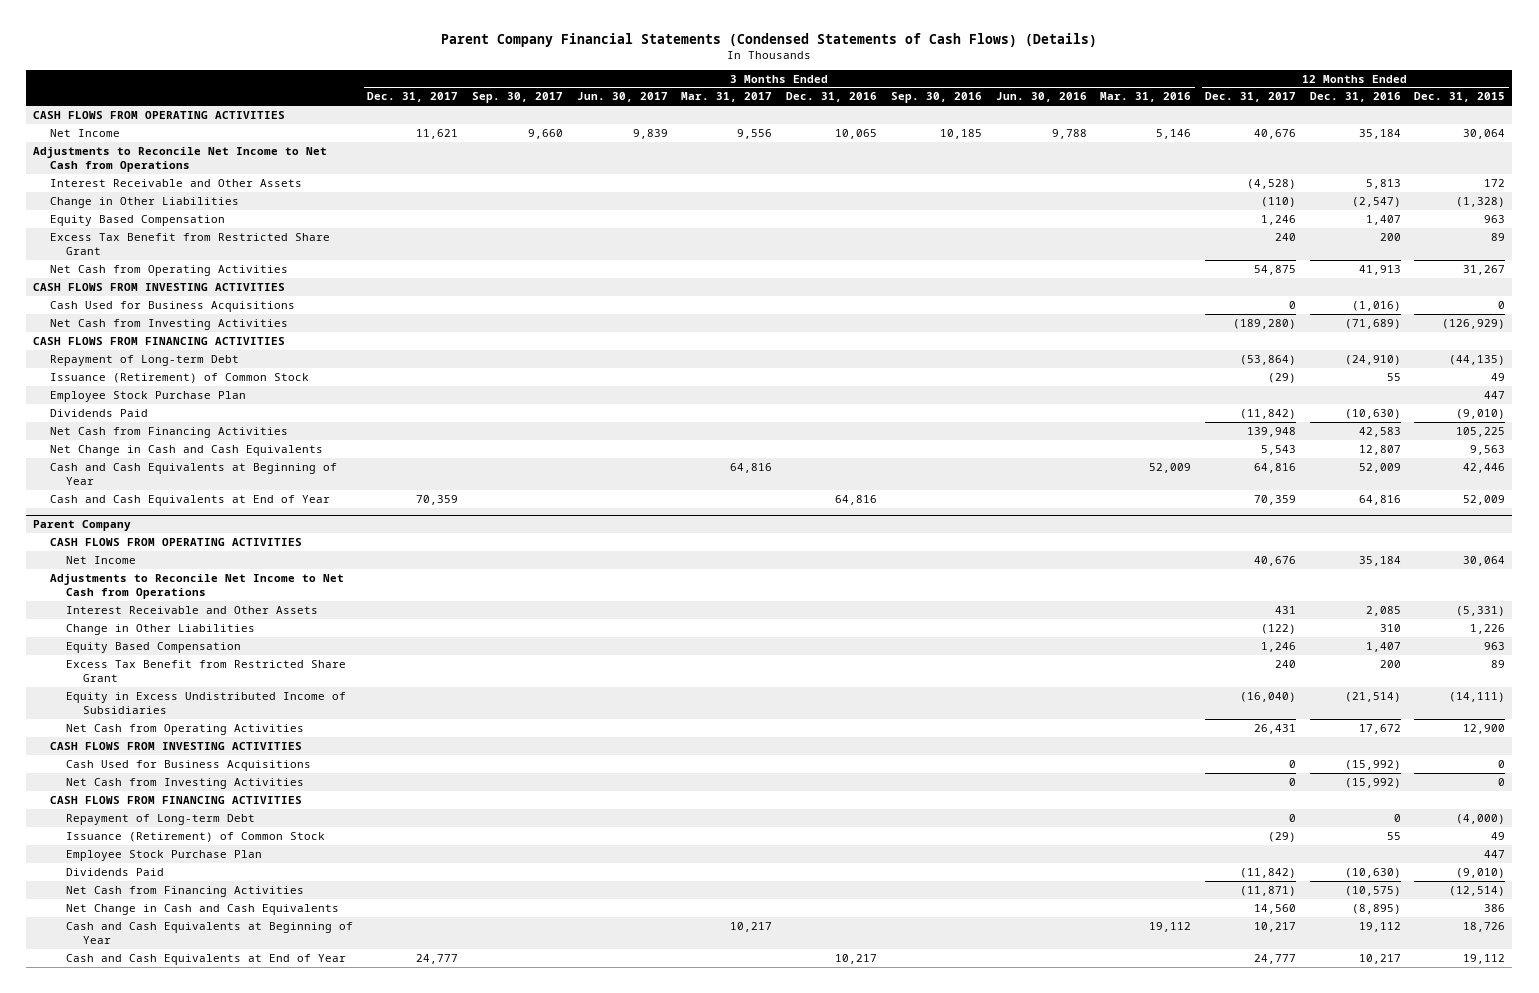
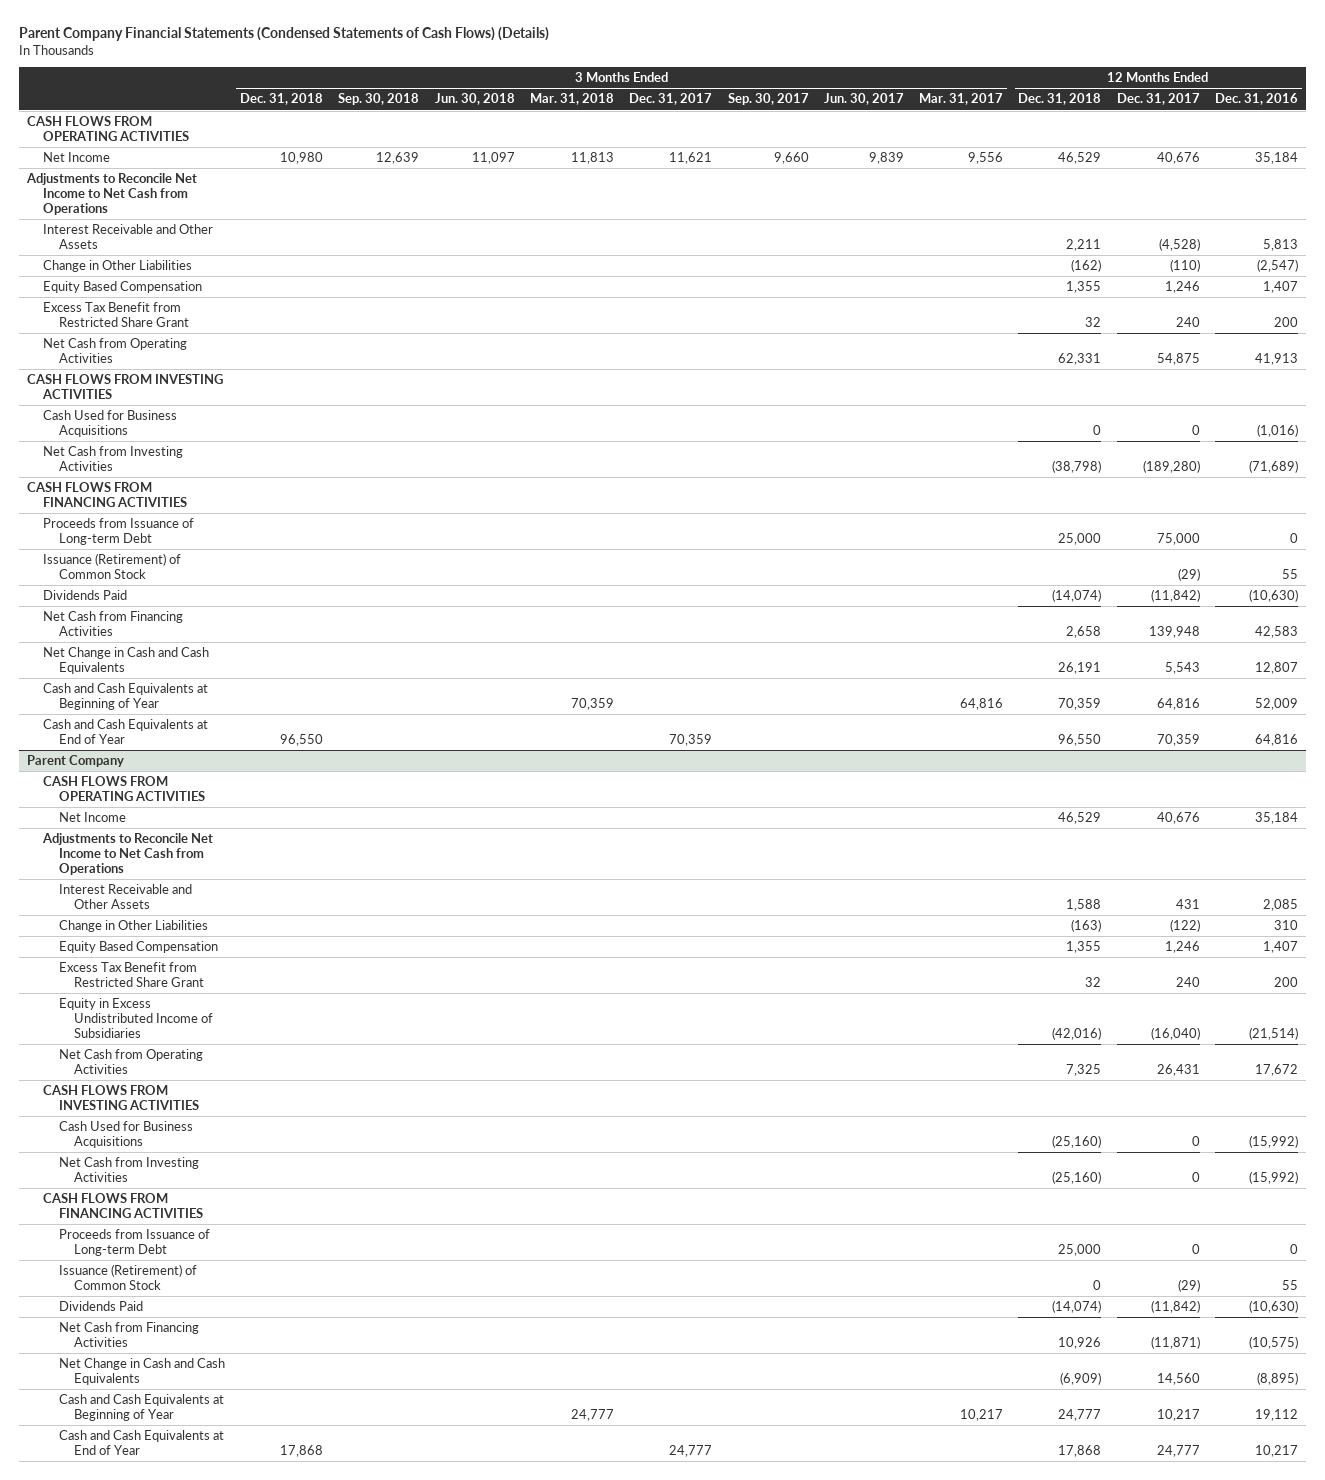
- | 3 Months Ended Dec. 31, 2017 | 3 Months Ended Sep. 30, 2017 | 3 Months Ended Jun. 30, 2017 | 3 Months Ended Mar. 31, 2017 | 3 Months Ended Dec. 31, 2016 | 3 Months Ended Sep. 30, 2016 | 3 Months Ended Jun. 30, 2016 | 3 Months Ended Mar. 31, 2016 | 12 Months Ended Dec. 31, 2017 | 12 Months Ended Dec. 31, 2016 | 12 Months Ended Dec. 31, 2015
+ | 3 Months Ended Dec. 31, 2018 | 3 Months Ended Sep. 30, 2018 | 3 Months Ended Jun. 30, 2018 | 3 Months Ended Mar. 31, 2018 | 3 Months Ended Dec. 31, 2017 | 3 Months Ended Sep. 30, 2017 | 3 Months Ended Jun. 30, 2017 | 3 Months Ended Mar. 31, 2017 | 12 Months Ended Dec. 31, 2018 | 12 Months Ended Dec. 31, 2017 | 12 Months Ended Dec. 31, 2016
- Repayment of Long-term Debt | | | | | | | | | (53,864) | (24,910) | (44,135)
+ Proceeds from Issuance of Long-term Debt | | | | | | | | | 25,000 | 75,000 | 0
- Employee Stock Purchase Plan | | | | | | | | | | | 447
@ Parent Company
- Repayment of Long-term Debt | | | | | | | | | 0 | 0 | (4,000)
+ Proceeds from Issuance of Long-term Debt | | | | | | | | | 25,000 | 0 | 0
- Employee Stock Purchase Plan | | | | | | | | | | | 447

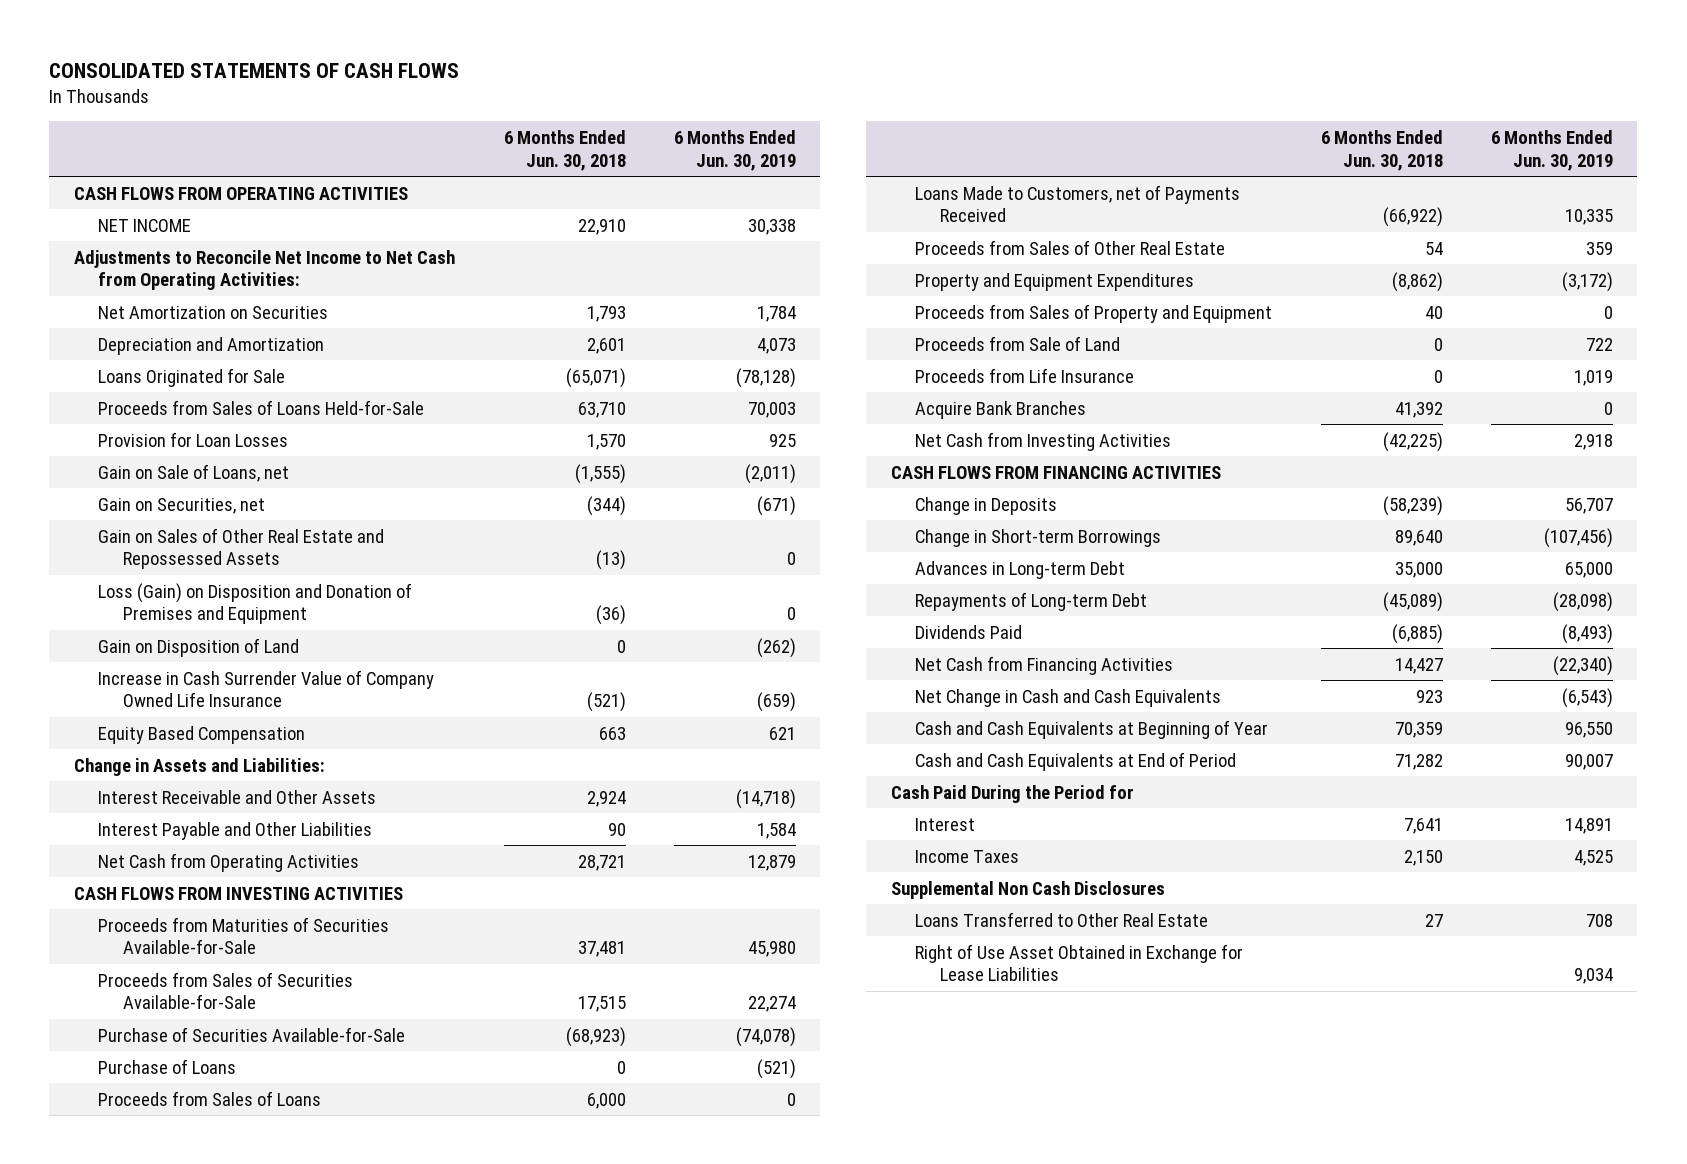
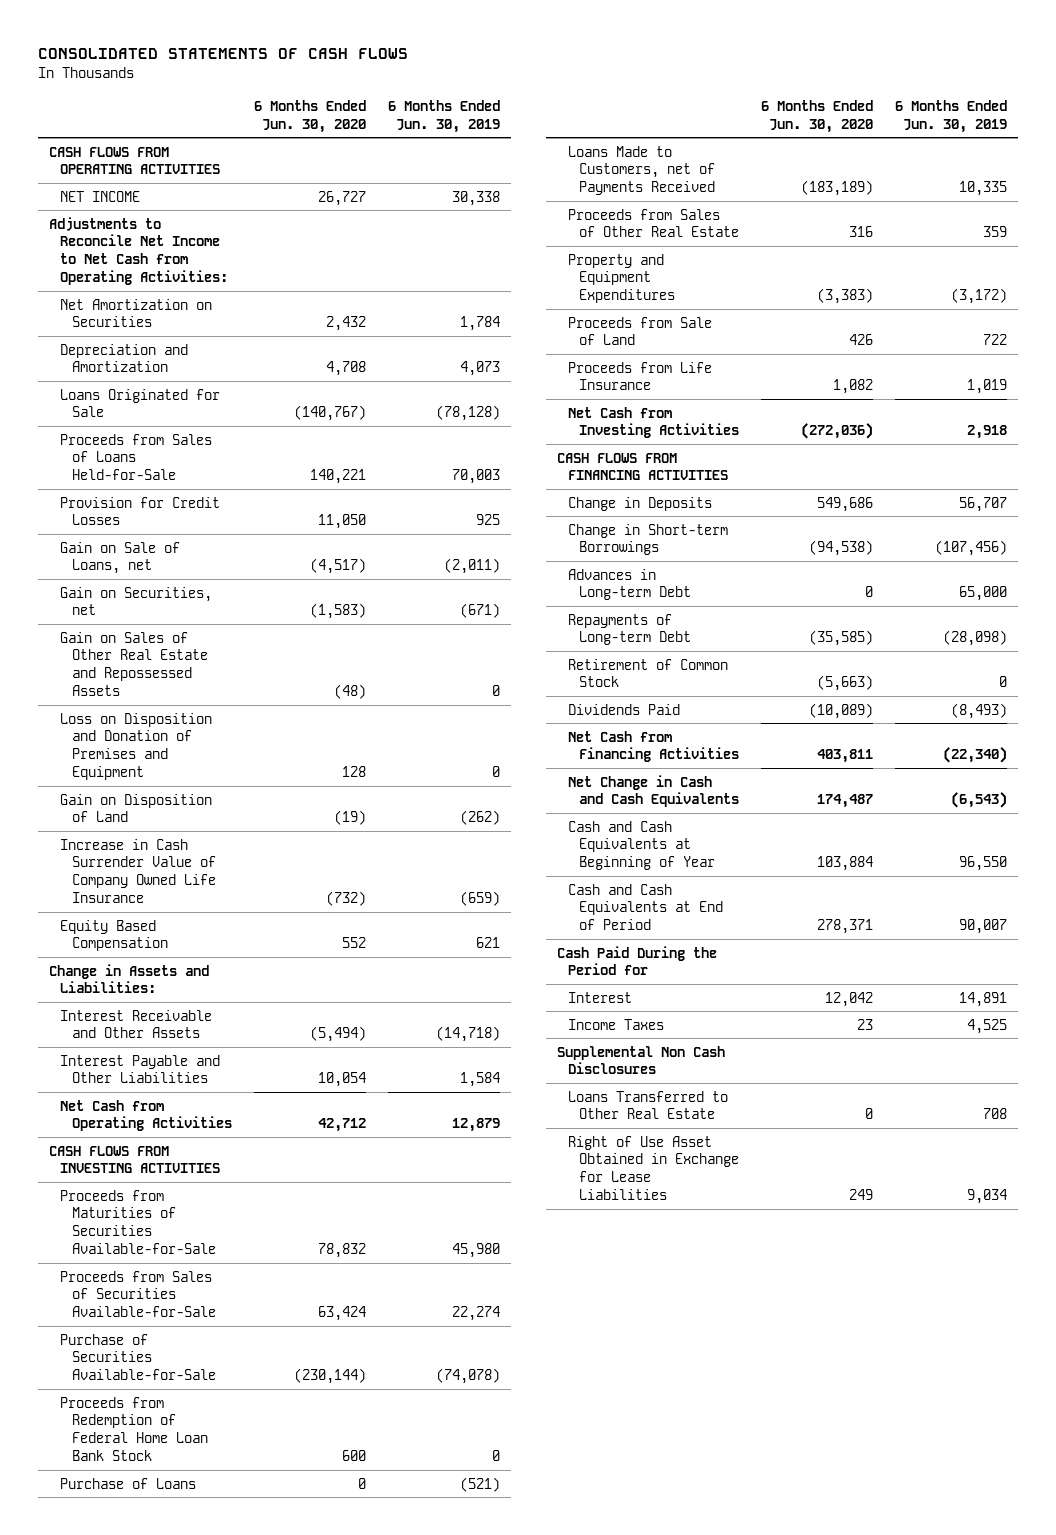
- | 6 Months Ended Jun. 30, 2018 | 6 Months Ended Jun. 30, 2019
+ | 6 Months Ended Jun. 30, 2020 | 6 Months Ended Jun. 30, 2019
- Provision for Loan Losses | 1,570 | 925
+ Provision for Credit Losses | 11,050 | 925
- Loss (Gain) on Disposition and Donation of Premises and Equipment | (36) | 0
+ Loss on Disposition and Donation of Premises and Equipment | 128 | 0
+ Proceeds from Redemption of Federal Home Loan Bank Stock | 600 | 0
- Proceeds from Sales of Loans | 6,000 | 0
- Proceeds from Sales of Property and Equipment | 40 | 0
- Acquire Bank Branches | 41,392 | 0
+ Retirement of Common Stock | (5,663) | 0

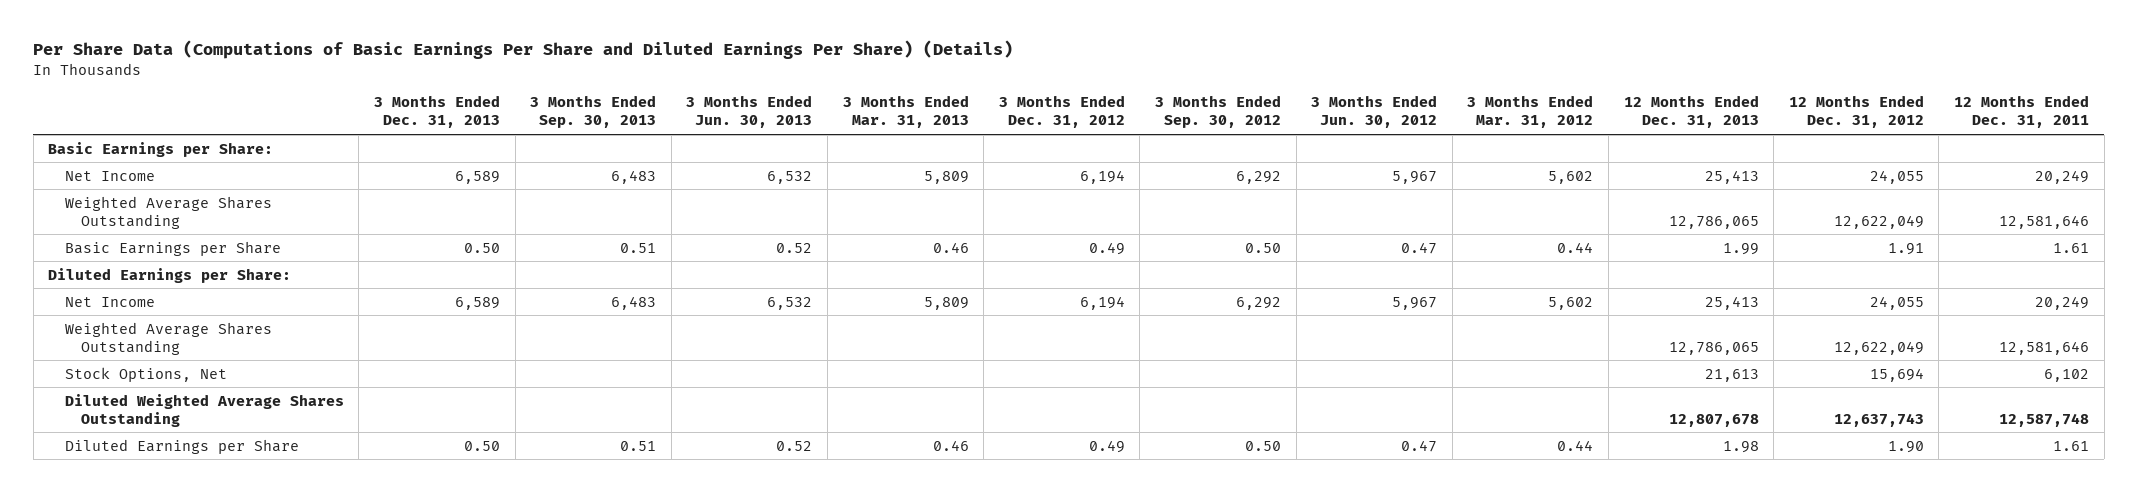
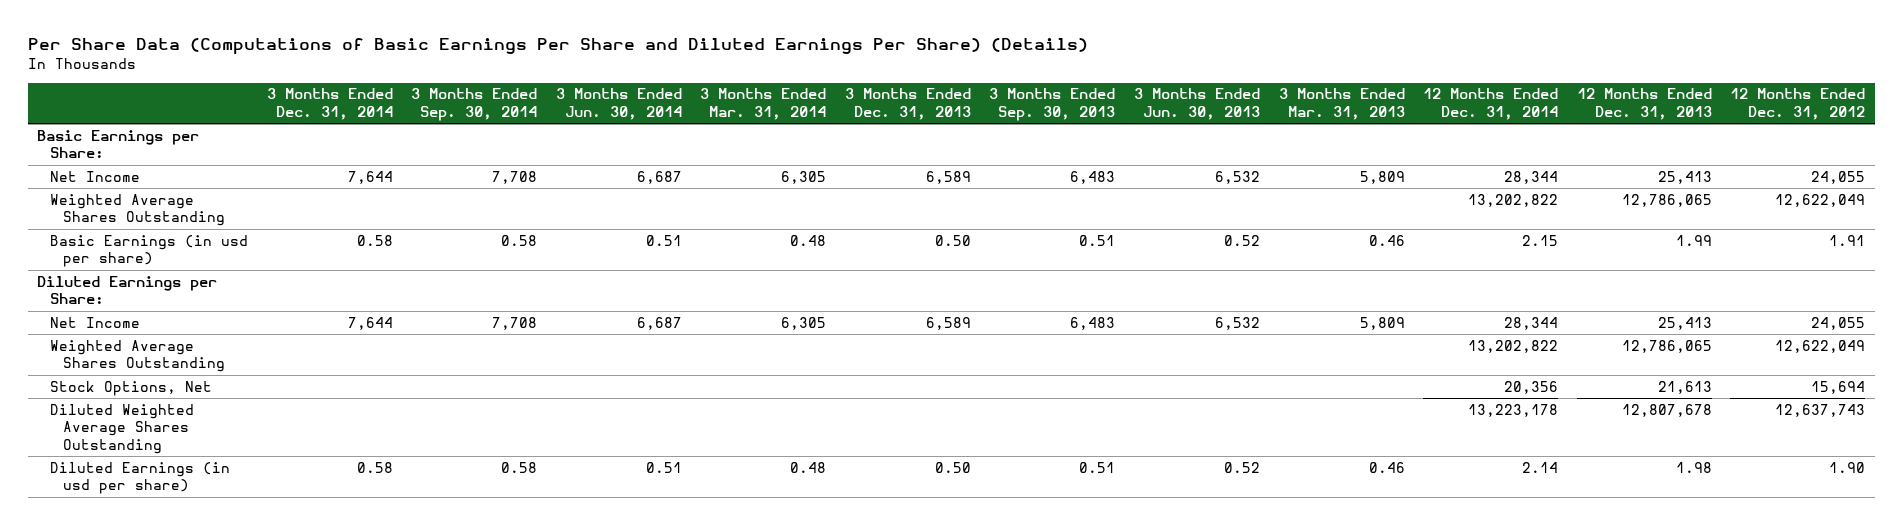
- | 3 Months Ended Dec. 31, 2013 | 3 Months Ended Sep. 30, 2013 | 3 Months Ended Jun. 30, 2013 | 3 Months Ended Mar. 31, 2013 | 3 Months Ended Dec. 31, 2012 | 3 Months Ended Sep. 30, 2012 | 3 Months Ended Jun. 30, 2012 | 3 Months Ended Mar. 31, 2012 | 12 Months Ended Dec. 31, 2013 | 12 Months Ended Dec. 31, 2012 | 12 Months Ended Dec. 31, 2011
+ | 3 Months Ended Dec. 31, 2014 | 3 Months Ended Sep. 30, 2014 | 3 Months Ended Jun. 30, 2014 | 3 Months Ended Mar. 31, 2014 | 3 Months Ended Dec. 31, 2013 | 3 Months Ended Sep. 30, 2013 | 3 Months Ended Jun. 30, 2013 | 3 Months Ended Mar. 31, 2013 | 12 Months Ended Dec. 31, 2014 | 12 Months Ended Dec. 31, 2013 | 12 Months Ended Dec. 31, 2012
- Basic Earnings per Share | 0.50 | 0.51 | 0.52 | 0.46 | 0.49 | 0.50 | 0.47 | 0.44 | 1.99 | 1.91 | 1.61
+ Basic Earnings (in usd per share) | 0.58 | 0.58 | 0.51 | 0.48 | 0.50 | 0.51 | 0.52 | 0.46 | 2.15 | 1.99 | 1.91
- Diluted Earnings per Share | 0.50 | 0.51 | 0.52 | 0.46 | 0.49 | 0.50 | 0.47 | 0.44 | 1.98 | 1.90 | 1.61
+ Diluted Earnings (in usd per share) | 0.58 | 0.58 | 0.51 | 0.48 | 0.50 | 0.51 | 0.52 | 0.46 | 2.14 | 1.98 | 1.90

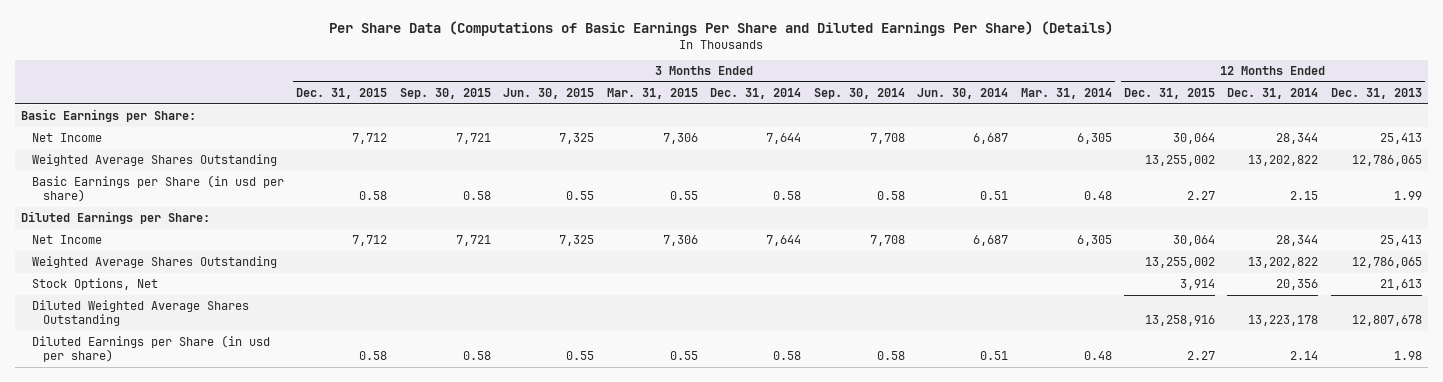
- | 3 Months Ended Dec. 31, 2014 | 3 Months Ended Sep. 30, 2014 | 3 Months Ended Jun. 30, 2014 | 3 Months Ended Mar. 31, 2014 | 3 Months Ended Dec. 31, 2013 | 3 Months Ended Sep. 30, 2013 | 3 Months Ended Jun. 30, 2013 | 3 Months Ended Mar. 31, 2013 | 12 Months Ended Dec. 31, 2014 | 12 Months Ended Dec. 31, 2013 | 12 Months Ended Dec. 31, 2012
+ | 3 Months Ended Dec. 31, 2015 | 3 Months Ended Sep. 30, 2015 | 3 Months Ended Jun. 30, 2015 | 3 Months Ended Mar. 31, 2015 | 3 Months Ended Dec. 31, 2014 | 3 Months Ended Sep. 30, 2014 | 3 Months Ended Jun. 30, 2014 | 3 Months Ended Mar. 31, 2014 | 12 Months Ended Dec. 31, 2015 | 12 Months Ended Dec. 31, 2014 | 12 Months Ended Dec. 31, 2013
- Basic Earnings (in usd per share) | 0.58 | 0.58 | 0.51 | 0.48 | 0.50 | 0.51 | 0.52 | 0.46 | 2.15 | 1.99 | 1.91
+ Basic Earnings per Share (in usd per share) | 0.58 | 0.58 | 0.55 | 0.55 | 0.58 | 0.58 | 0.51 | 0.48 | 2.27 | 2.15 | 1.99
- Diluted Earnings (in usd per share) | 0.58 | 0.58 | 0.51 | 0.48 | 0.50 | 0.51 | 0.52 | 0.46 | 2.14 | 1.98 | 1.90
+ Diluted Earnings per Share (in usd per share) | 0.58 | 0.58 | 0.55 | 0.55 | 0.58 | 0.58 | 0.51 | 0.48 | 2.27 | 2.14 | 1.98

